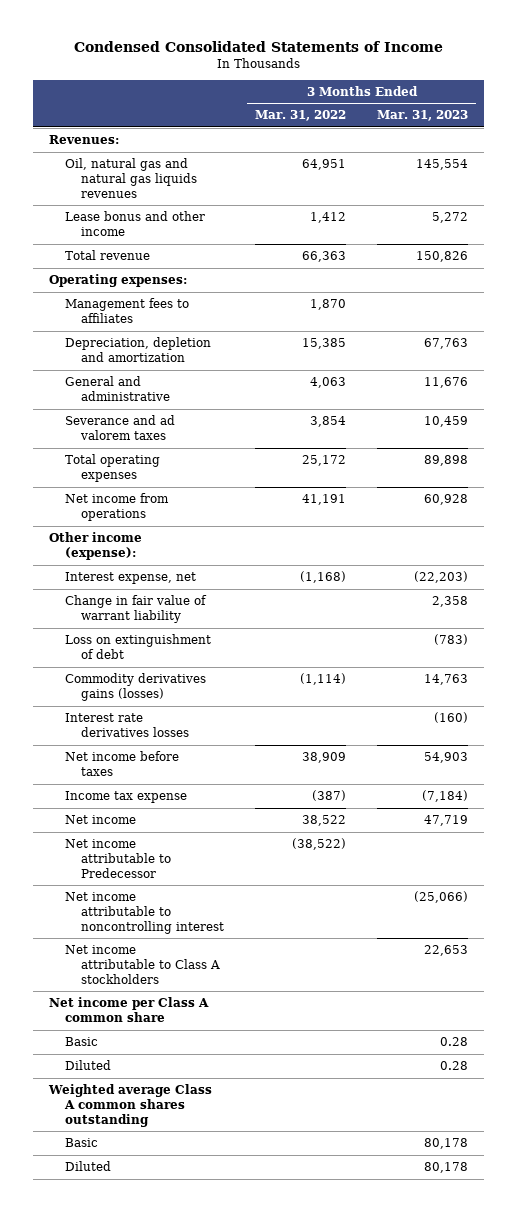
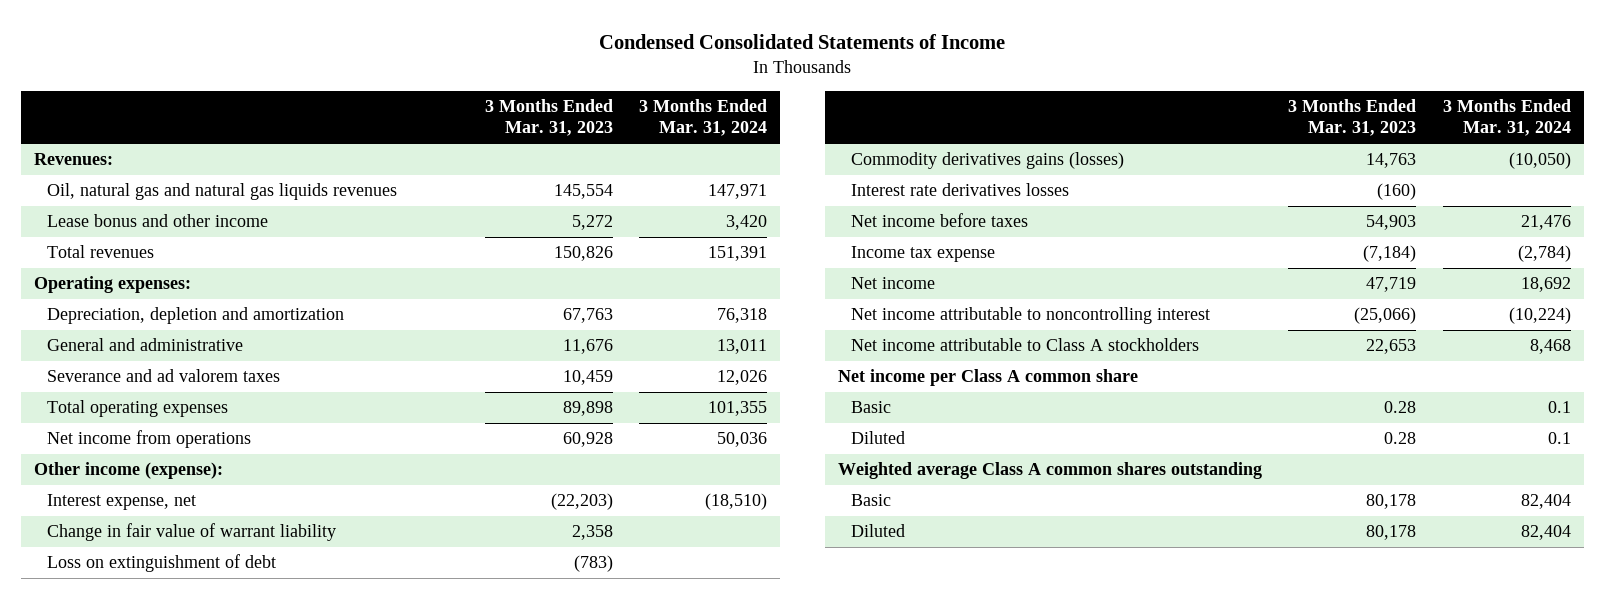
- | 3 Months Ended Mar. 31, 2022 | 3 Months Ended Mar. 31, 2023
+ | 3 Months Ended Mar. 31, 2023 | 3 Months Ended Mar. 31, 2024
- Total revenue | 66,363 | 150,826
+ Total revenues | 150,826 | 151,391
- Management fees to affiliates | 1,870 |
- Net income attributable to Predecessor | (38,522) |

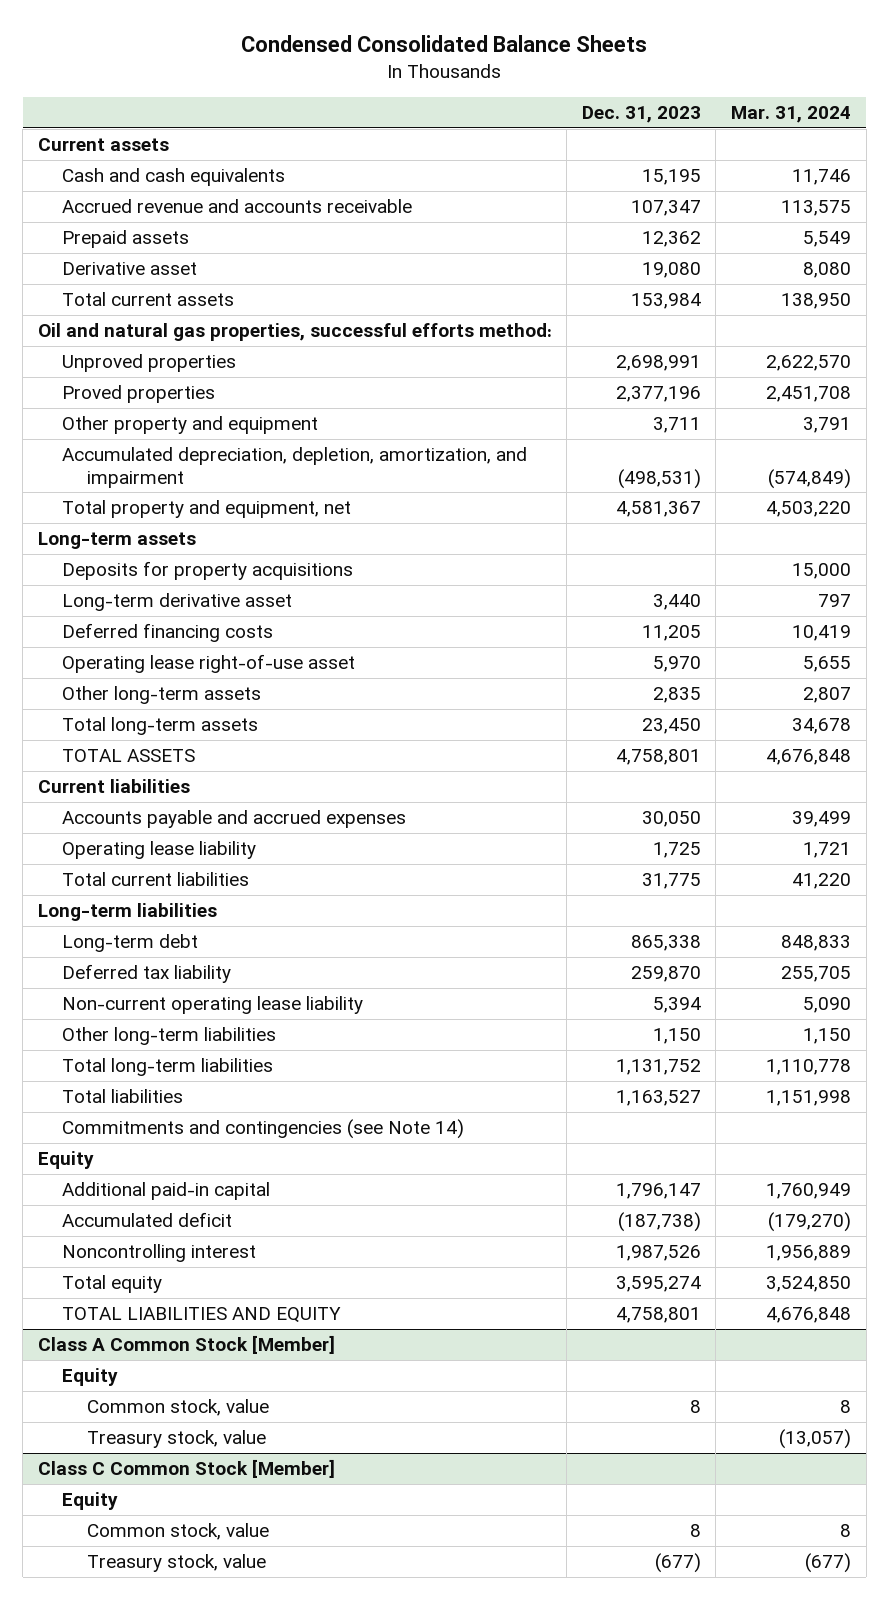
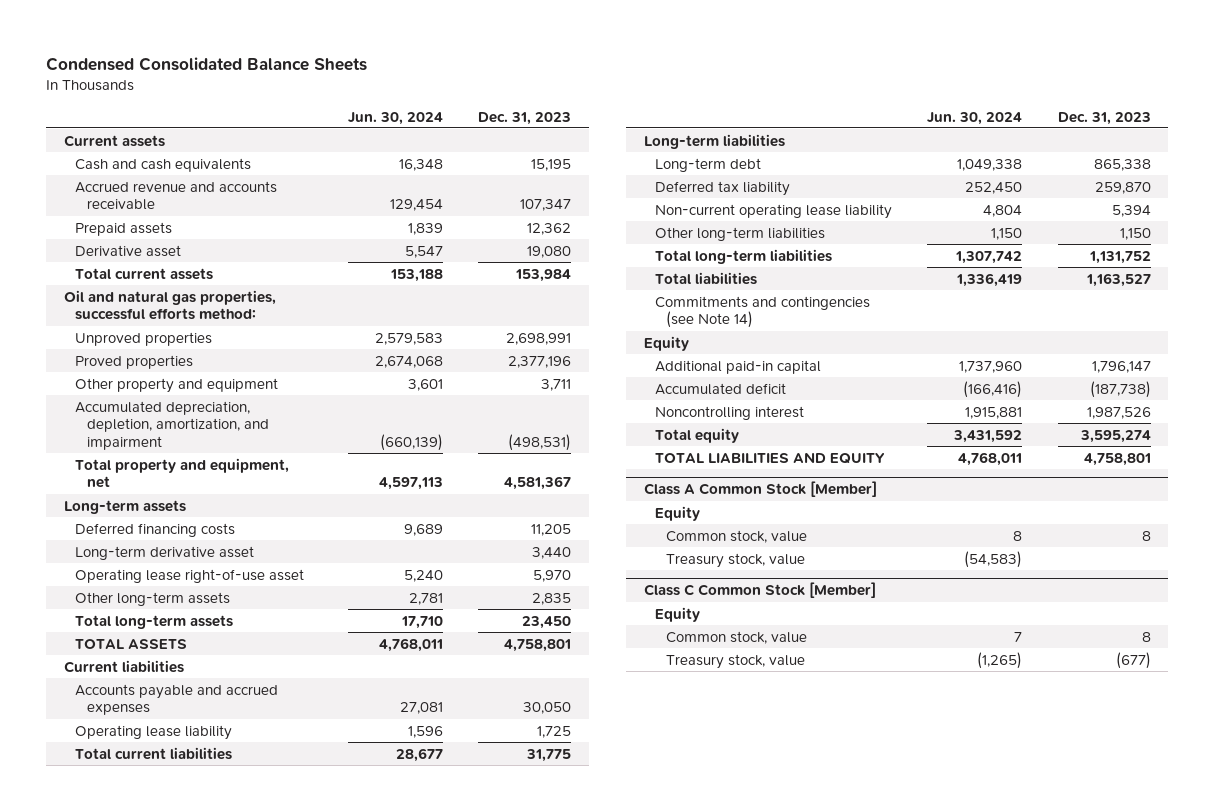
- | Dec. 31, 2023 | Mar. 31, 2024
+ | Jun. 30, 2024 | Dec. 31, 2023
- Deposits for property acquisitions | | 15,000
moved down: Long-term derivative asset | | 3,440

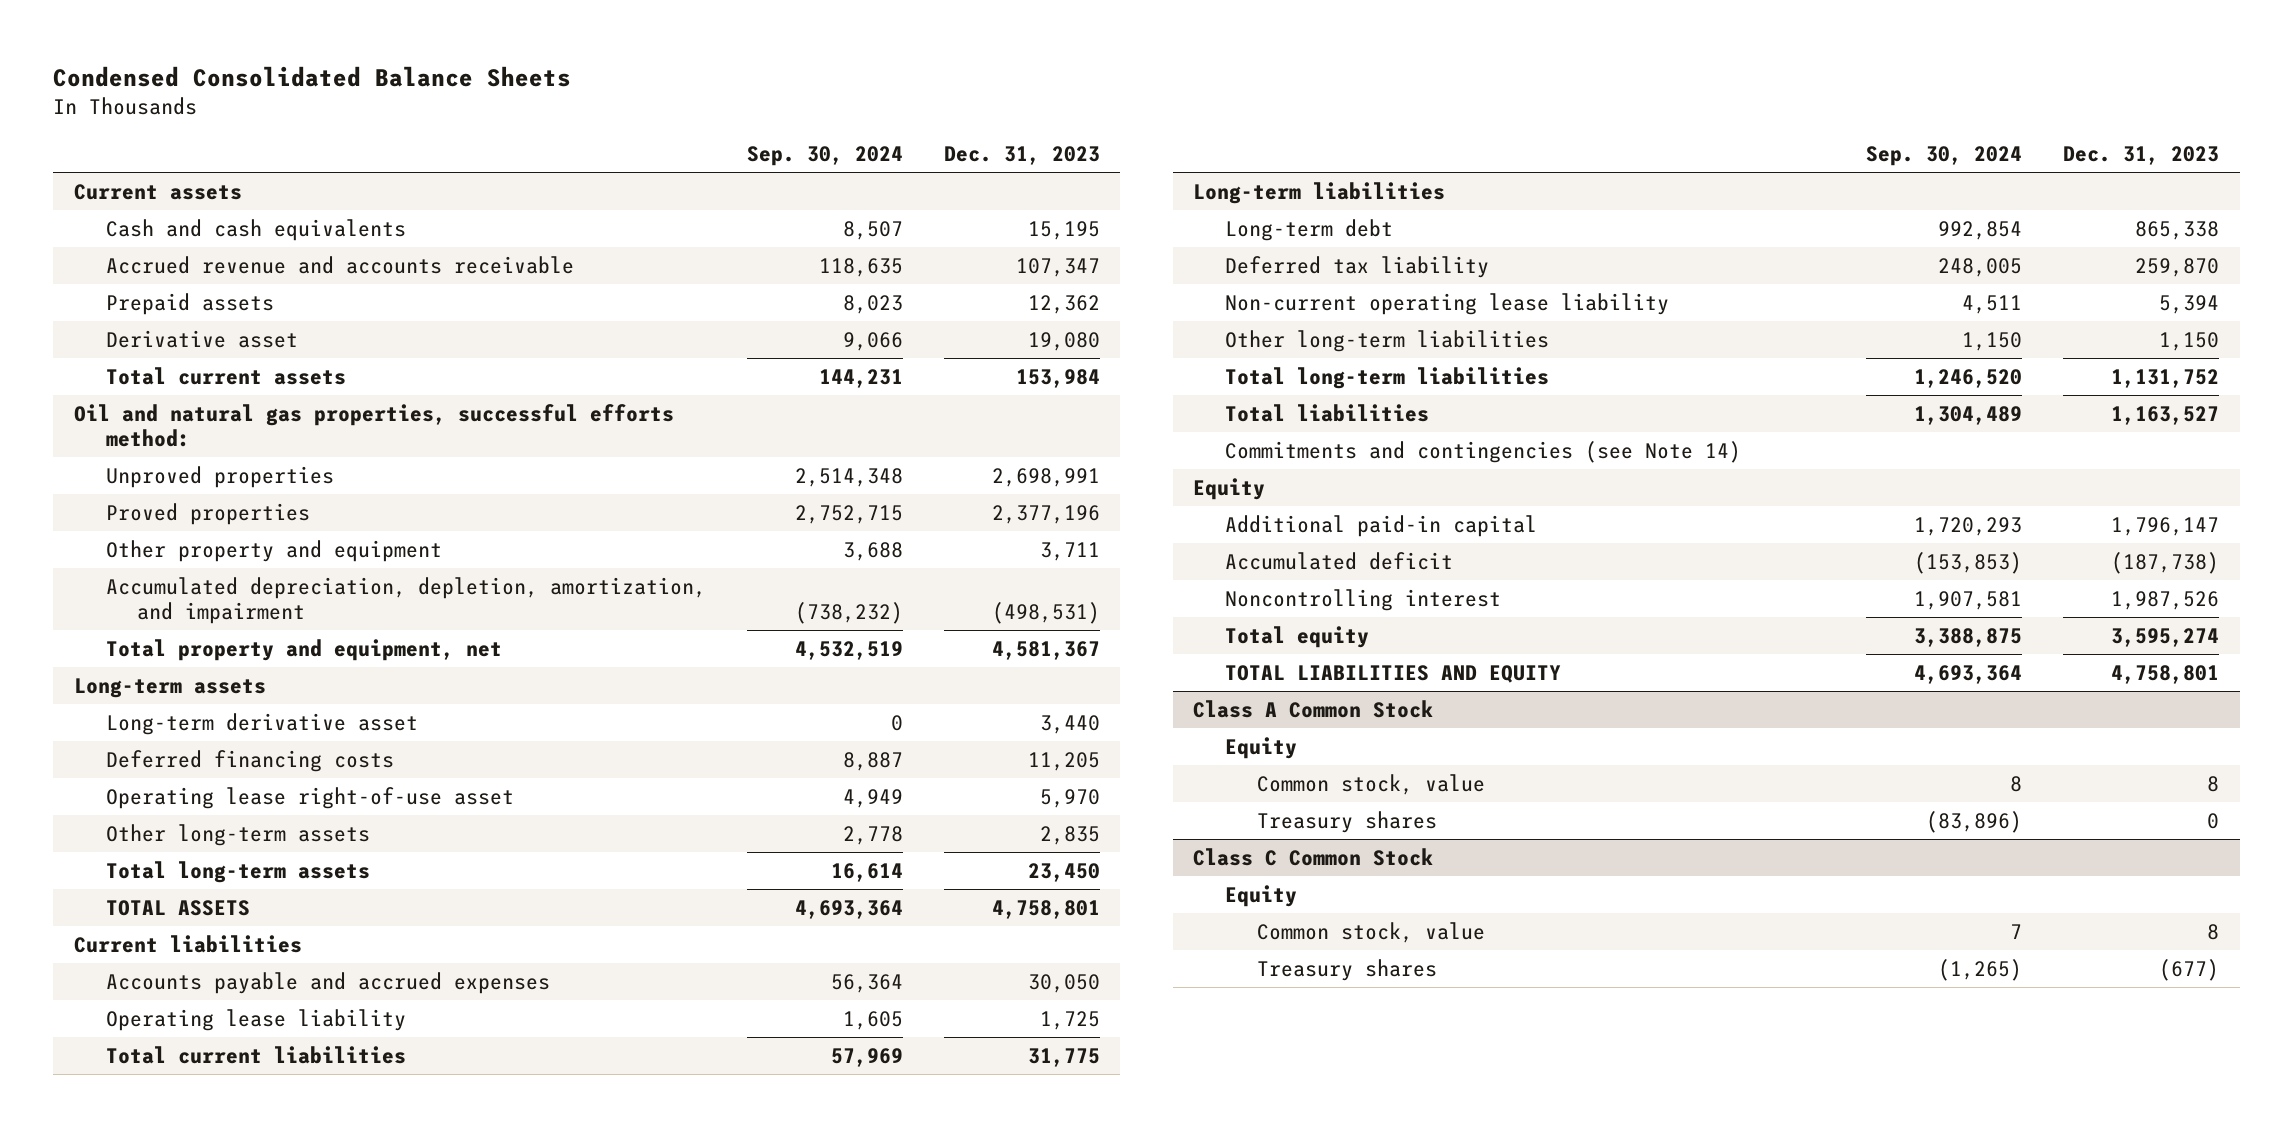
- | Jun. 30, 2024 | Dec. 31, 2023
+ | Sep. 30, 2024 | Dec. 31, 2023
moved down: Deferred financing costs | 8,887 | 11,205
- Class A Common Stock [Member]
+ Class A Common Stock
- Treasury stock, value | (54,583) |
- Class C Common Stock [Member]
+ Treasury shares | (83,896) | 0
+ Class C Common Stock
- Treasury stock, value | (1,265) | (677)
+ Treasury shares | (1,265) | (677)

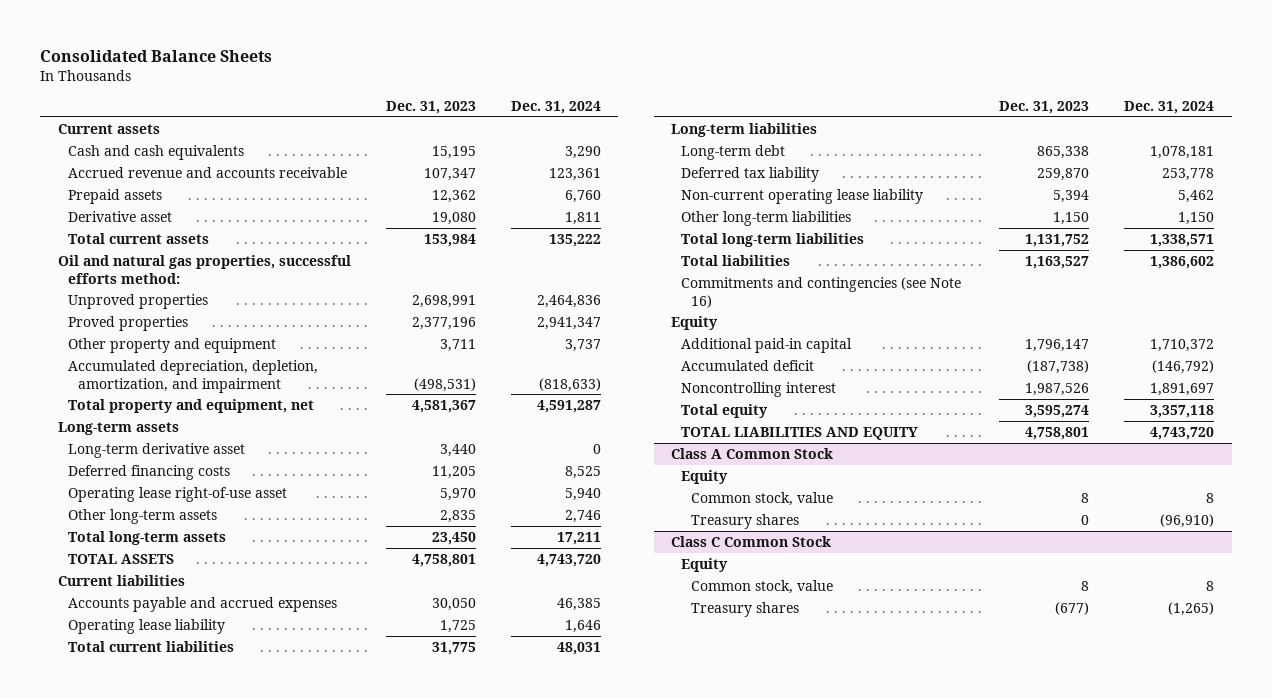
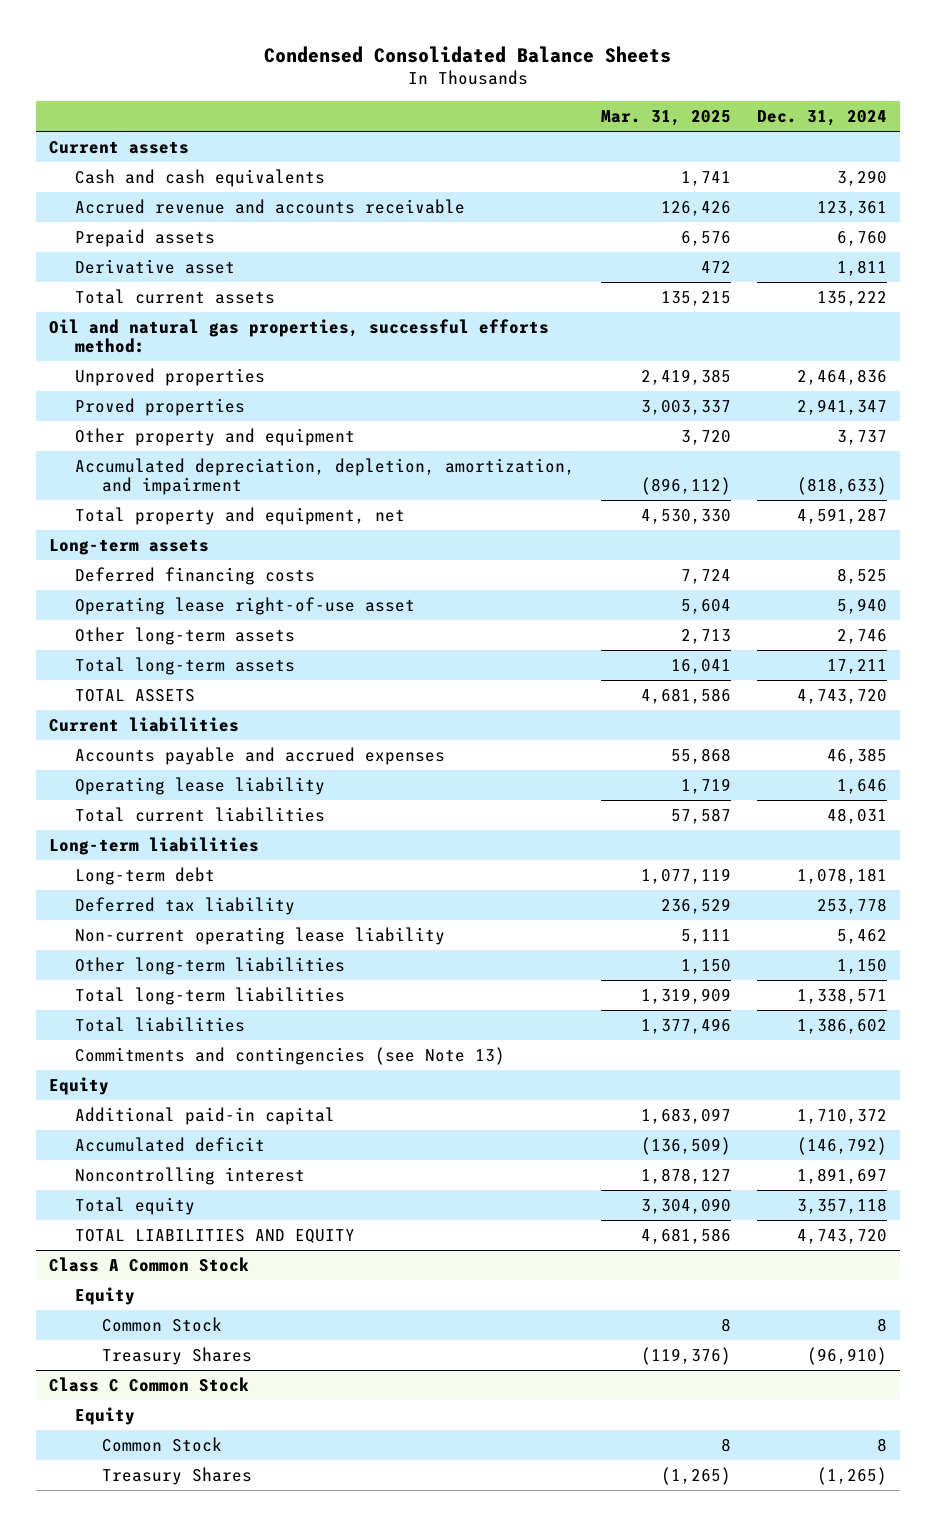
- Consolidated Balance Sheets
+ Condensed Consolidated Balance Sheets
- | Dec. 31, 2023 | Dec. 31, 2024
+ | Mar. 31, 2025 | Dec. 31, 2024
- Long-term derivative asset | 3,440 | 0
- Commitments and contingencies (see Note 16)
+ Commitments and contingencies (see Note 13)
@ Class A Common Stock
- Common stock, value | 8 | 8
- Treasury shares | 0 | (96,910)
+ Common Stock | 8 | 8
+ Treasury Shares | (119,376) | (96,910)
@ Class C Common Stock
- Common stock, value | 8 | 8
- Treasury shares | (677) | (1,265)
+ Common Stock | 8 | 8
+ Treasury Shares | (1,265) | (1,265)

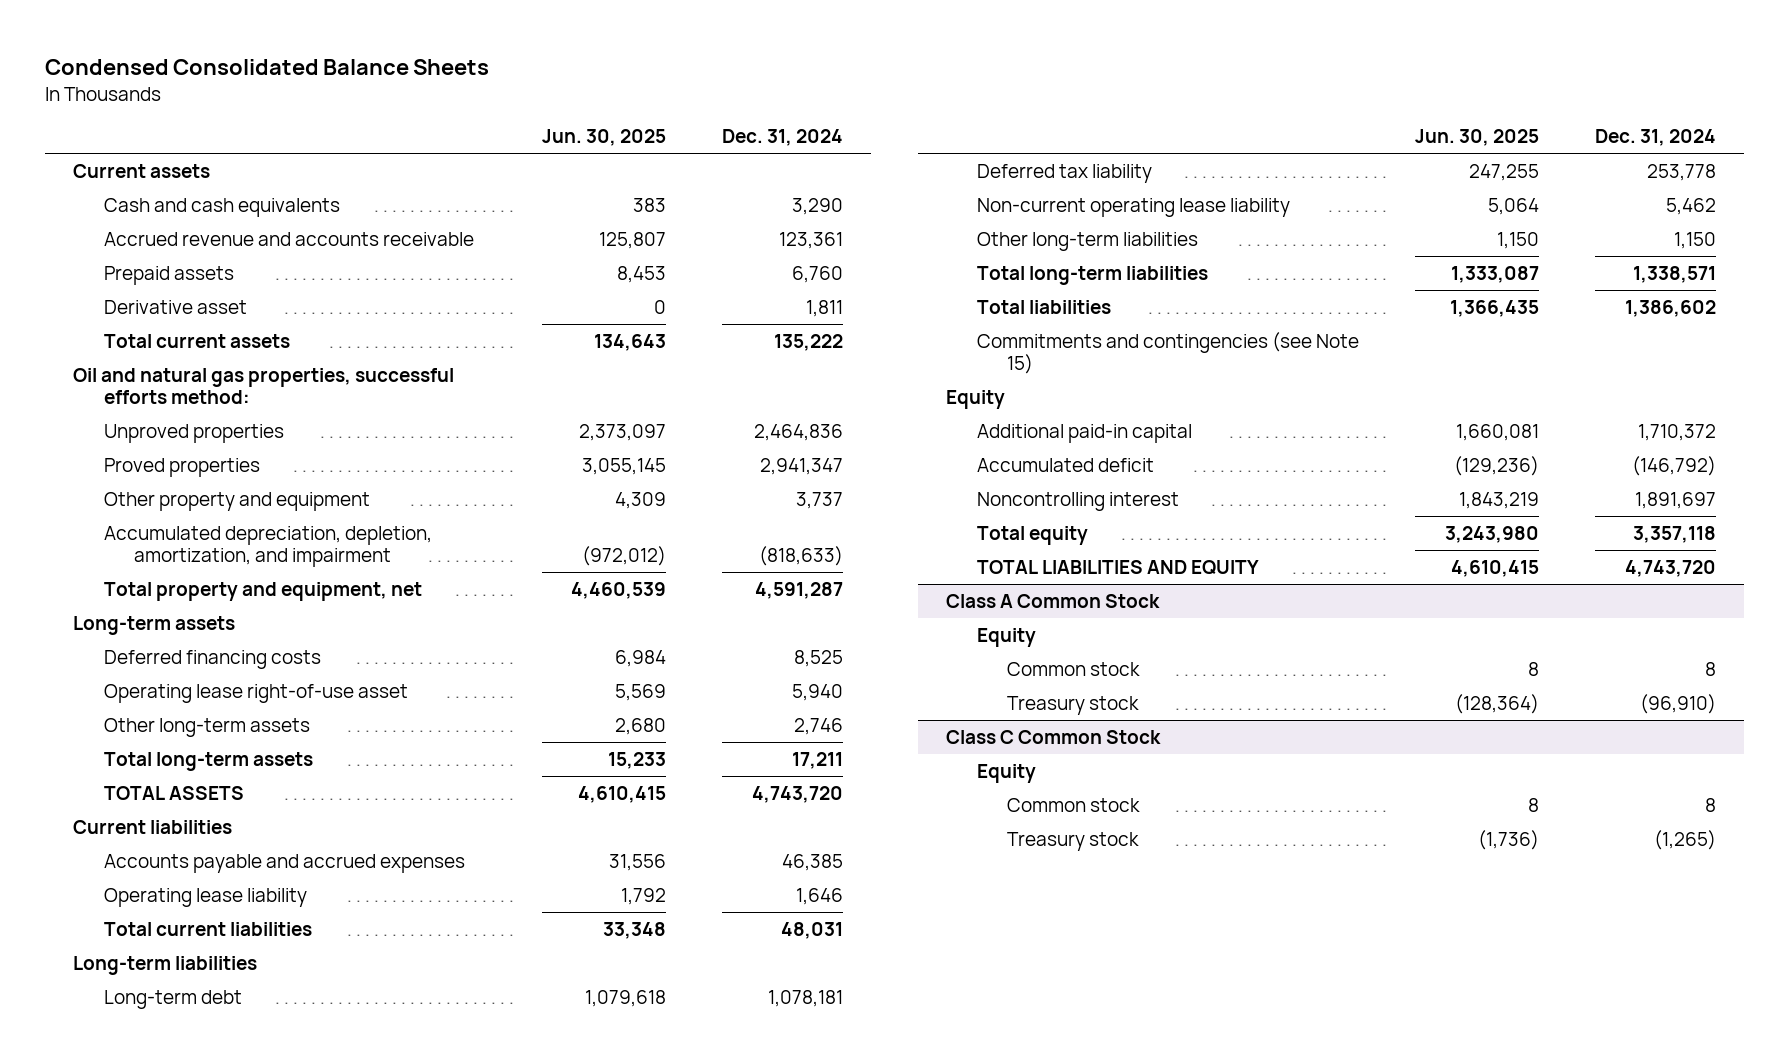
- | Mar. 31, 2025 | Dec. 31, 2024
+ | Jun. 30, 2025 | Dec. 31, 2024
- Commitments and contingencies (see Note 13)
+ Commitments and contingencies (see Note 15)
@ Class A Common Stock
- Common Stock | 8 | 8
- Treasury Shares | (119,376) | (96,910)
+ Common stock | 8 | 8
+ Treasury stock | (128,364) | (96,910)
@ Class C Common Stock
- Common Stock | 8 | 8
- Treasury Shares | (1,265) | (1,265)
+ Common stock | 8 | 8
+ Treasury stock | (1,736) | (1,265)

